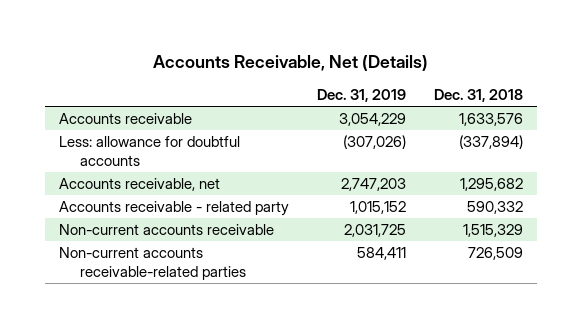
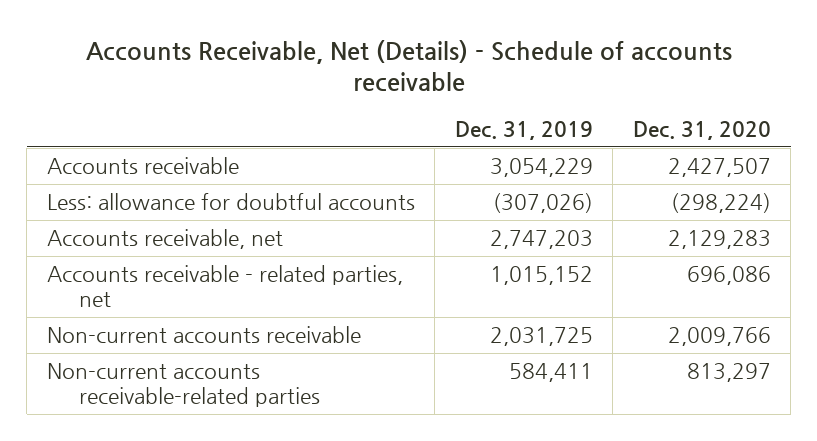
- Accounts Receivable, Net (Details)
+ Accounts Receivable, Net (Details) - Schedule of accounts receivable
- | Dec. 31, 2019 | Dec. 31, 2018
+ | Dec. 31, 2019 | Dec. 31, 2020
- Accounts receivable - related party | 1,015,152 | 590,332
+ Accounts receivable - related parties, net | 1,015,152 | 696,086

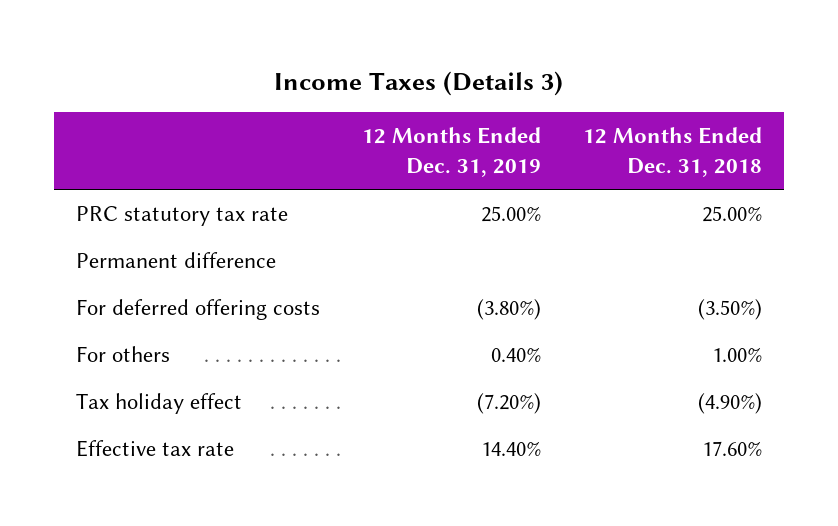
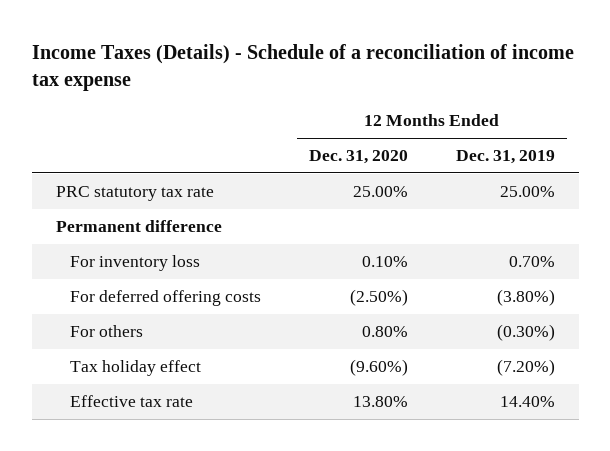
- Income Taxes (Details 3)
+ Income Taxes (Details) - Schedule of a reconciliation of income tax expense
- | 12 Months Ended Dec. 31, 2019 | 12 Months Ended Dec. 31, 2018
+ | 12 Months Ended Dec. 31, 2020 | 12 Months Ended Dec. 31, 2019
+ For inventory loss | 0.10% | 0.70%
- For others | 0.40% | 1.00%
+ For others | 0.80% | (0.30%)

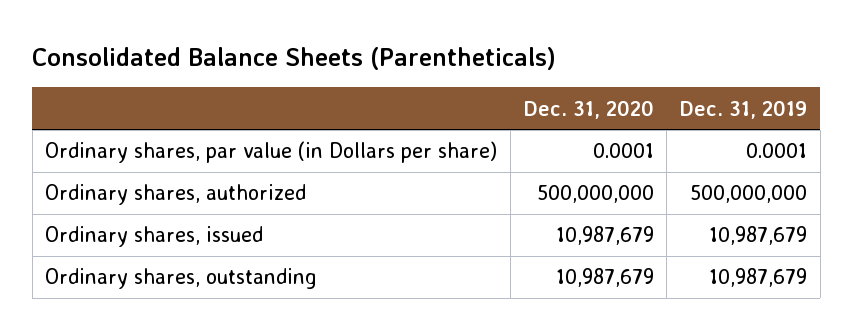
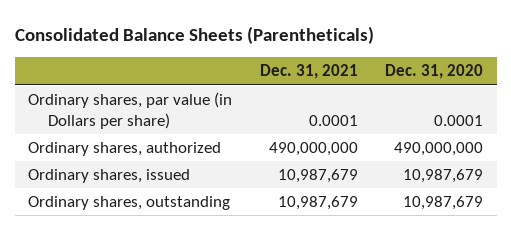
- | Dec. 31, 2020 | Dec. 31, 2019
+ | Dec. 31, 2021 | Dec. 31, 2020
- Ordinary shares, authorized | 500,000,000 | 500,000,000
+ Ordinary shares, authorized | 490,000,000 | 490,000,000

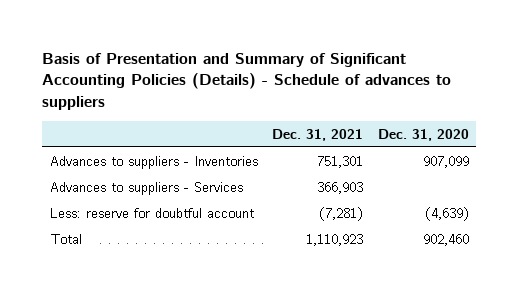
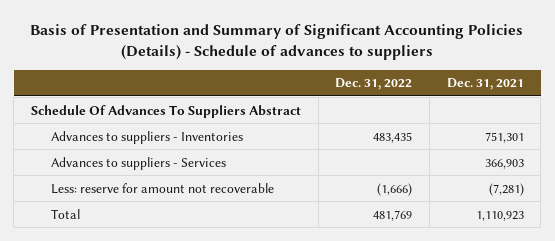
- | Dec. 31, 2021 | Dec. 31, 2020
+ | Dec. 31, 2022 | Dec. 31, 2021
+ Schedule Of Advances To Suppliers Abstract
- Less: reserve for doubtful account | (7,281) | (4,639)
+ Less: reserve for amount not recoverable | (1,666) | (7,281)

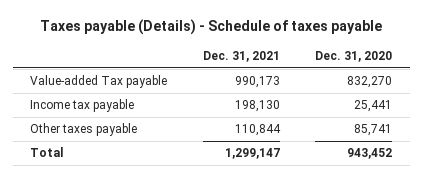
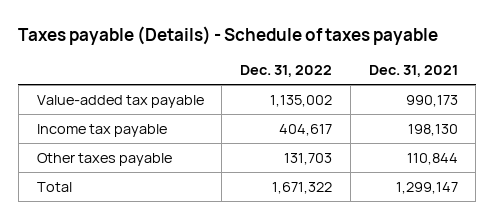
- | Dec. 31, 2021 | Dec. 31, 2020
+ | Dec. 31, 2022 | Dec. 31, 2021
- Value-added Tax payable | 990,173 | 832,270
+ Value-added tax payable | 1,135,002 | 990,173

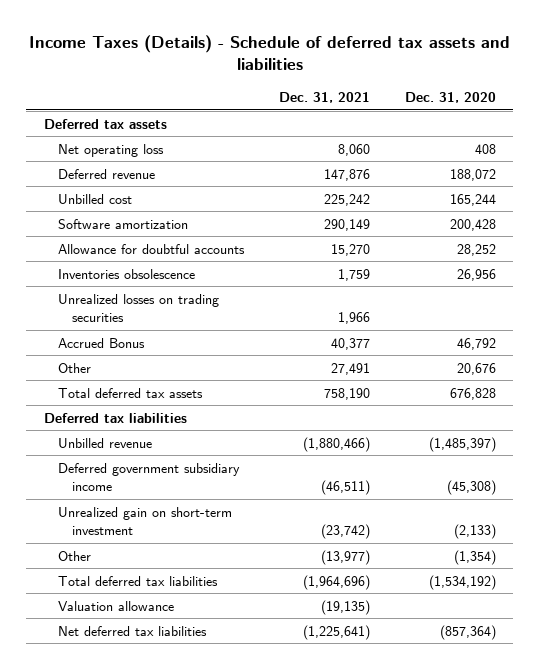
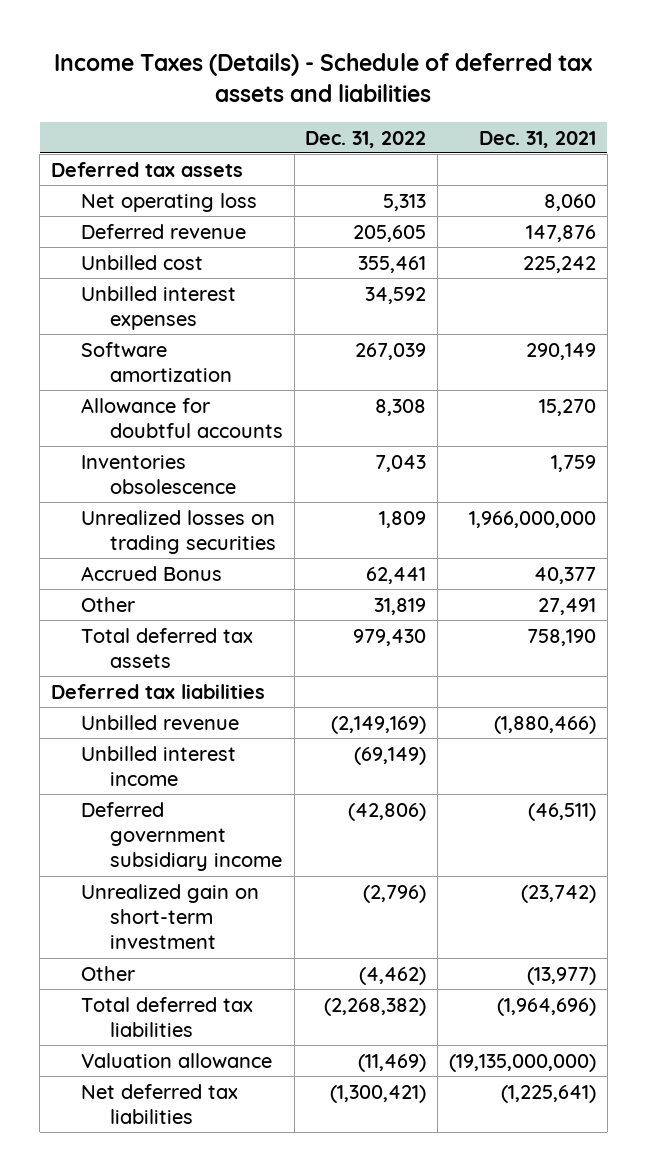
- | Dec. 31, 2021 | Dec. 31, 2020
+ | Dec. 31, 2022 | Dec. 31, 2021
+ Unbilled interest expenses | 34,592 |
- Unrealized losses on trading securities | 1,966 |
+ Unrealized losses on trading securities | 1,809 | 1,966,000,000
+ Unbilled interest income | (69,149) |
- Valuation allowance | (19,135) |
+ Valuation allowance | (11,469) | (19,135,000,000)

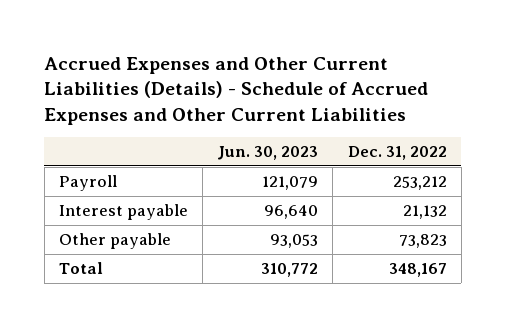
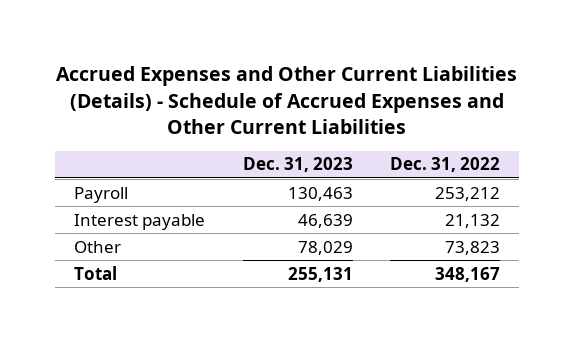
- | Jun. 30, 2023 | Dec. 31, 2022
+ | Dec. 31, 2023 | Dec. 31, 2022
- Other payable | 93,053 | 73,823
+ Other | 78,029 | 73,823

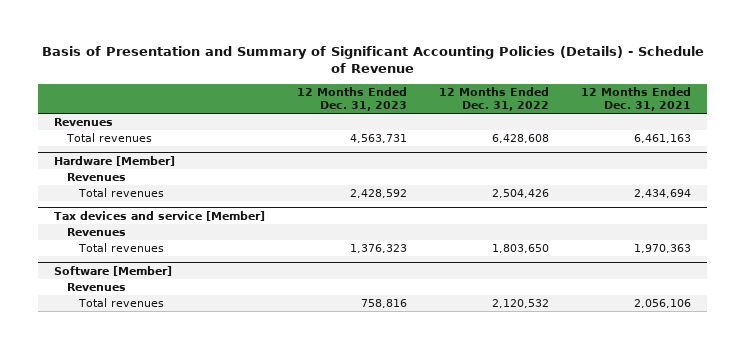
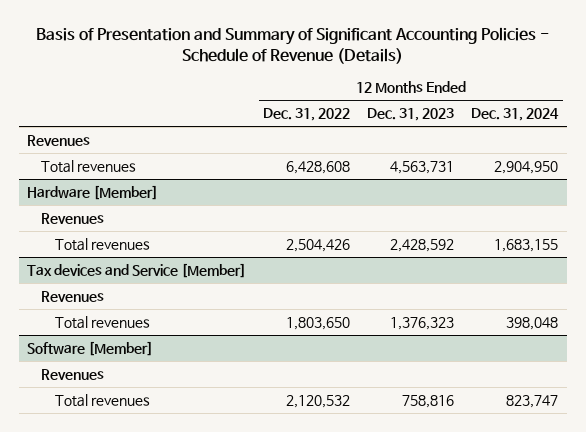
- Basis of Presentation and Summary of Significant Accounting Policies (Details) - Schedule of Revenue
+ Basis of Presentation and Summary of Significant Accounting Policies - Schedule of Revenue (Details)
- | 12 Months Ended Dec. 31, 2023 | 12 Months Ended Dec. 31, 2022 | 12 Months Ended Dec. 31, 2021
+ | 12 Months Ended Dec. 31, 2022 | 12 Months Ended Dec. 31, 2023 | 12 Months Ended Dec. 31, 2024
- Tax devices and service [Member]
+ Tax devices and Service [Member]

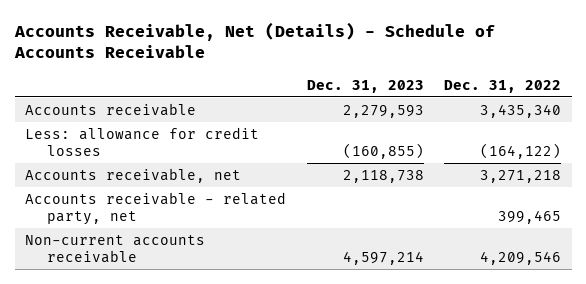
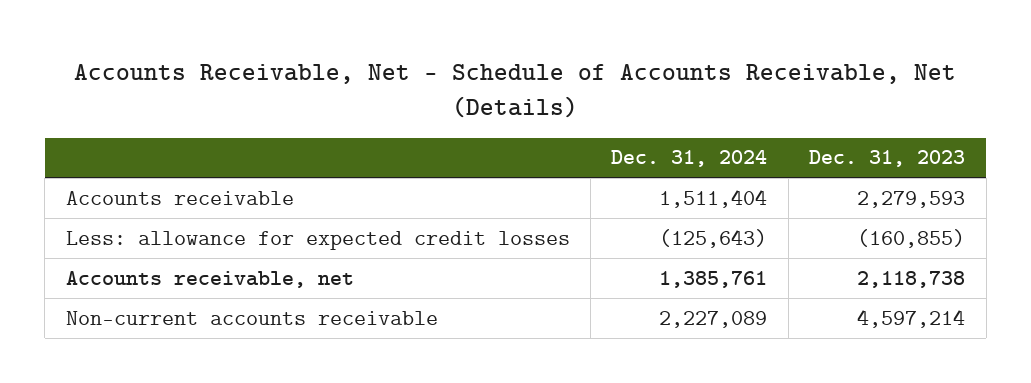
- Accounts Receivable, Net (Details) - Schedule of Accounts Receivable
+ Accounts Receivable, Net - Schedule of Accounts Receivable, Net (Details)
- | Dec. 31, 2023 | Dec. 31, 2022
+ | Dec. 31, 2024 | Dec. 31, 2023
- Less: allowance for credit losses | (160,855) | (164,122)
+ Less: allowance for expected credit losses | (125,643) | (160,855)
- Accounts receivable - related party, net | | 399,465

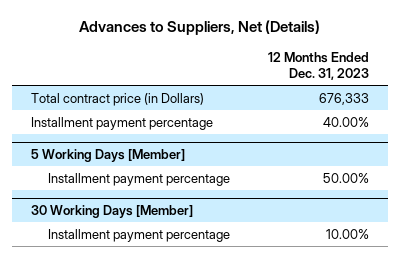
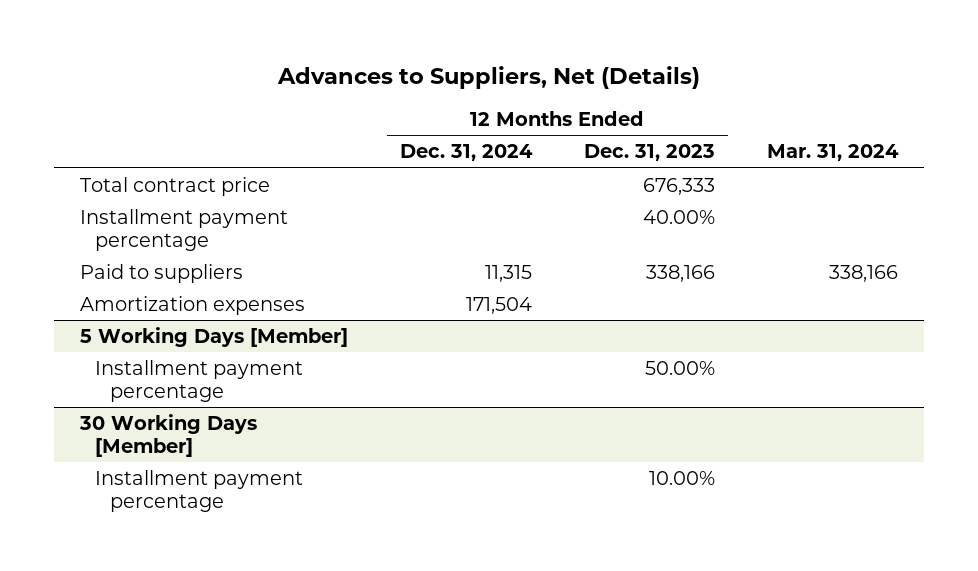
- | 12 Months Ended Dec. 31, 2023
+ | 12 Months Ended Dec. 31, 2024 | 12 Months Ended Dec. 31, 2023 | Mar. 31, 2024
- Total contract price (in Dollars) | 676,333
+ Total contract price | | 676,333 |
+ Paid to suppliers | 11,315 | 338,166 | 338,166
+ Amortization expenses | 171,504 | |

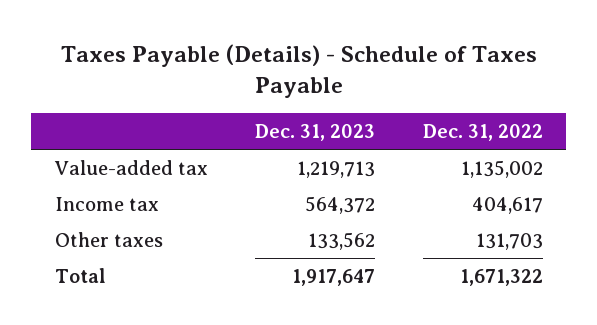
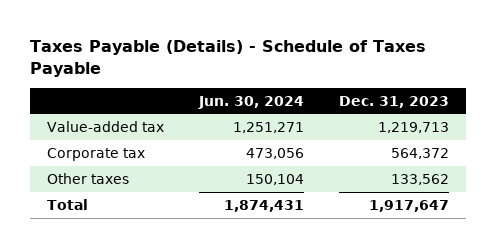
- | Dec. 31, 2023 | Dec. 31, 2022
+ | Jun. 30, 2024 | Dec. 31, 2023
- Income tax | 564,372 | 404,617
+ Corporate tax | 473,056 | 564,372

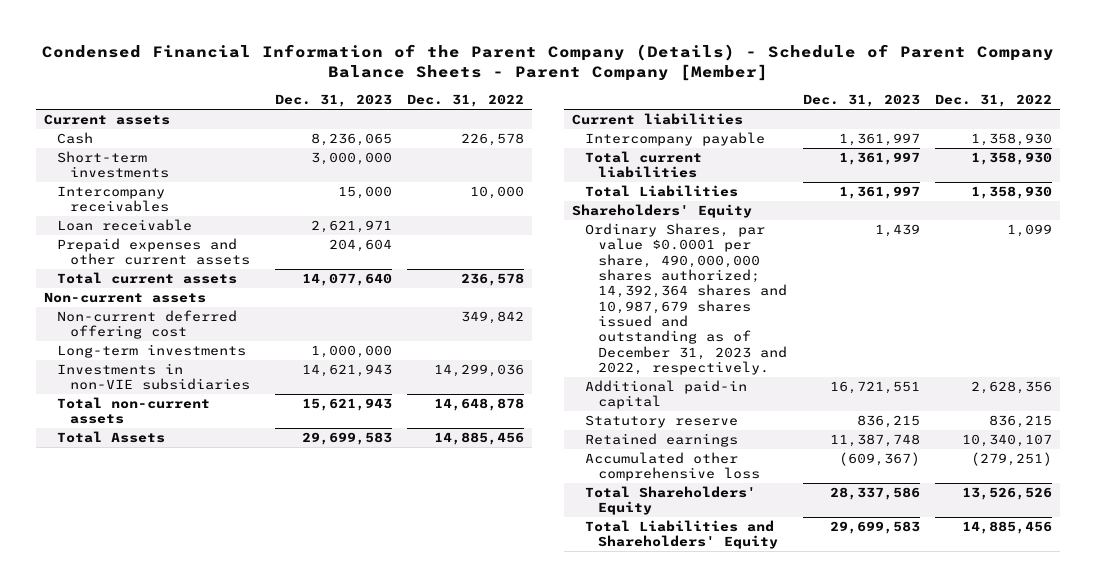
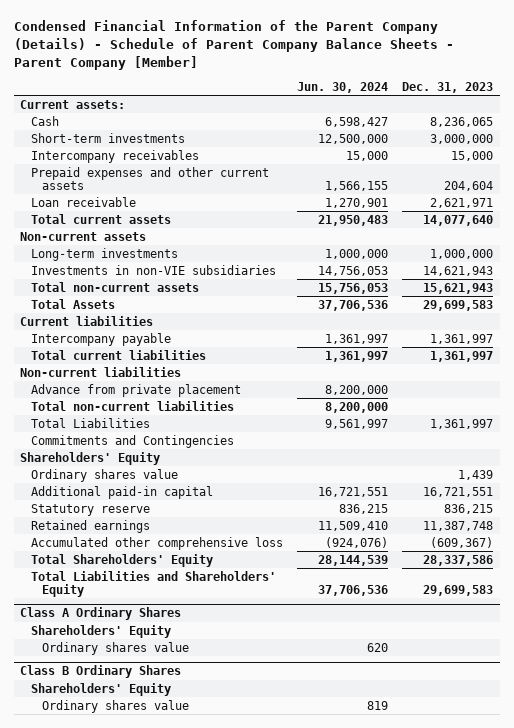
- | Dec. 31, 2023 | Dec. 31, 2022
+ | Jun. 30, 2024 | Dec. 31, 2023
- Current assets
+ Current assets:
moved down: Loan receivable | 1,270,901 | 2,621,971
- Non-current deferred offering cost | | 349,842
+ Non-current liabilities
+ Advance from private placement | 8,200,000 |
+ Total non-current liabilities | 8,200,000 |
+ Commitments and Contingencies
- Ordinary Shares, par value $0.0001 per share, 490,000,000 shares authorized; 14,392,364 shares and 10,987,679 shares issued and outstanding as of December 31, 2023 and 2022, respectively. | 1,439 | 1,099
+ Ordinary shares value | | 1,439
+ Class A Ordinary Shares
+ Shareholders' Equity
+ Ordinary shares value | 620 |
+ Class B Ordinary Shares
+ Shareholders' Equity
+ Ordinary shares value | 819 |

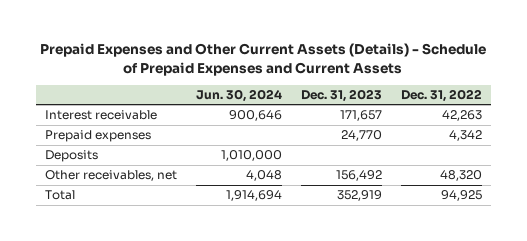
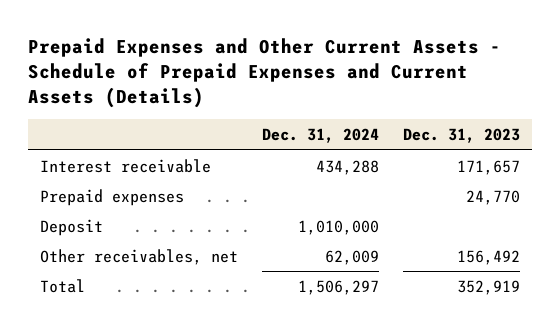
- Prepaid Expenses and Other Current Assets (Details) - Schedule of Prepaid Expenses and Current Assets
+ Prepaid Expenses and Other Current Assets - Schedule of Prepaid Expenses and Current Assets (Details)
- | Jun. 30, 2024 | Dec. 31, 2023 | Dec. 31, 2022
+ | Dec. 31, 2024 | Dec. 31, 2023
- Deposits | 1,010,000 | |
+ Deposit | 1,010,000 |

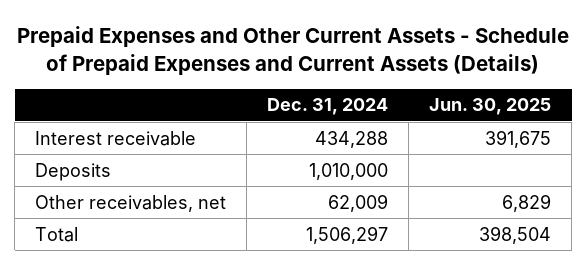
- | Dec. 31, 2024 | Dec. 31, 2023
+ | Dec. 31, 2024 | Jun. 30, 2025
- Prepaid expenses | | 24,770
- Deposit | 1,010,000 |
+ Deposits | 1,010,000 |

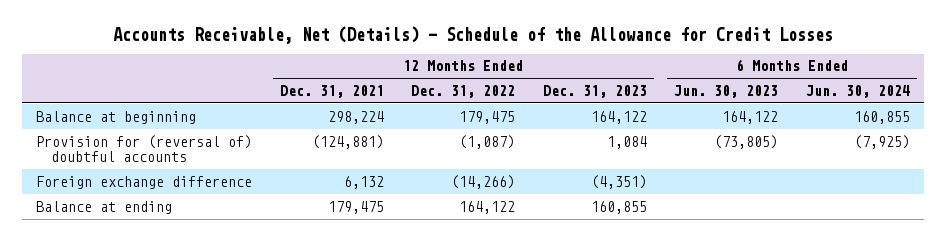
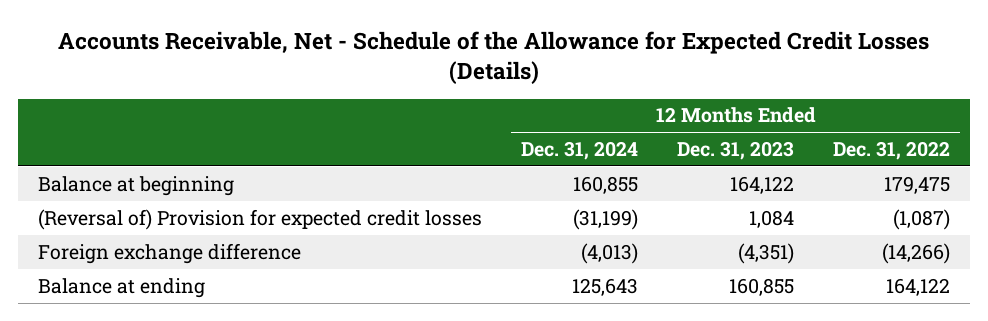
- Accounts Receivable, Net (Details) - Schedule of the Allowance for Credit Losses
+ Accounts Receivable, Net - Schedule of the Allowance for Expected Credit Losses (Details)
- | 12 Months Ended Dec. 31, 2021 | 12 Months Ended Dec. 31, 2022 | 12 Months Ended Dec. 31, 2023 | 6 Months Ended Jun. 30, 2023 | 6 Months Ended Jun. 30, 2024
+ | 12 Months Ended Dec. 31, 2024 | 12 Months Ended Dec. 31, 2023 | 12 Months Ended Dec. 31, 2022
- Provision for (reversal of) doubtful accounts | (124,881) | (1,087) | 1,084 | (73,805) | (7,925)
+ (Reversal of) Provision for expected credit losses | (31,199) | 1,084 | (1,087)

